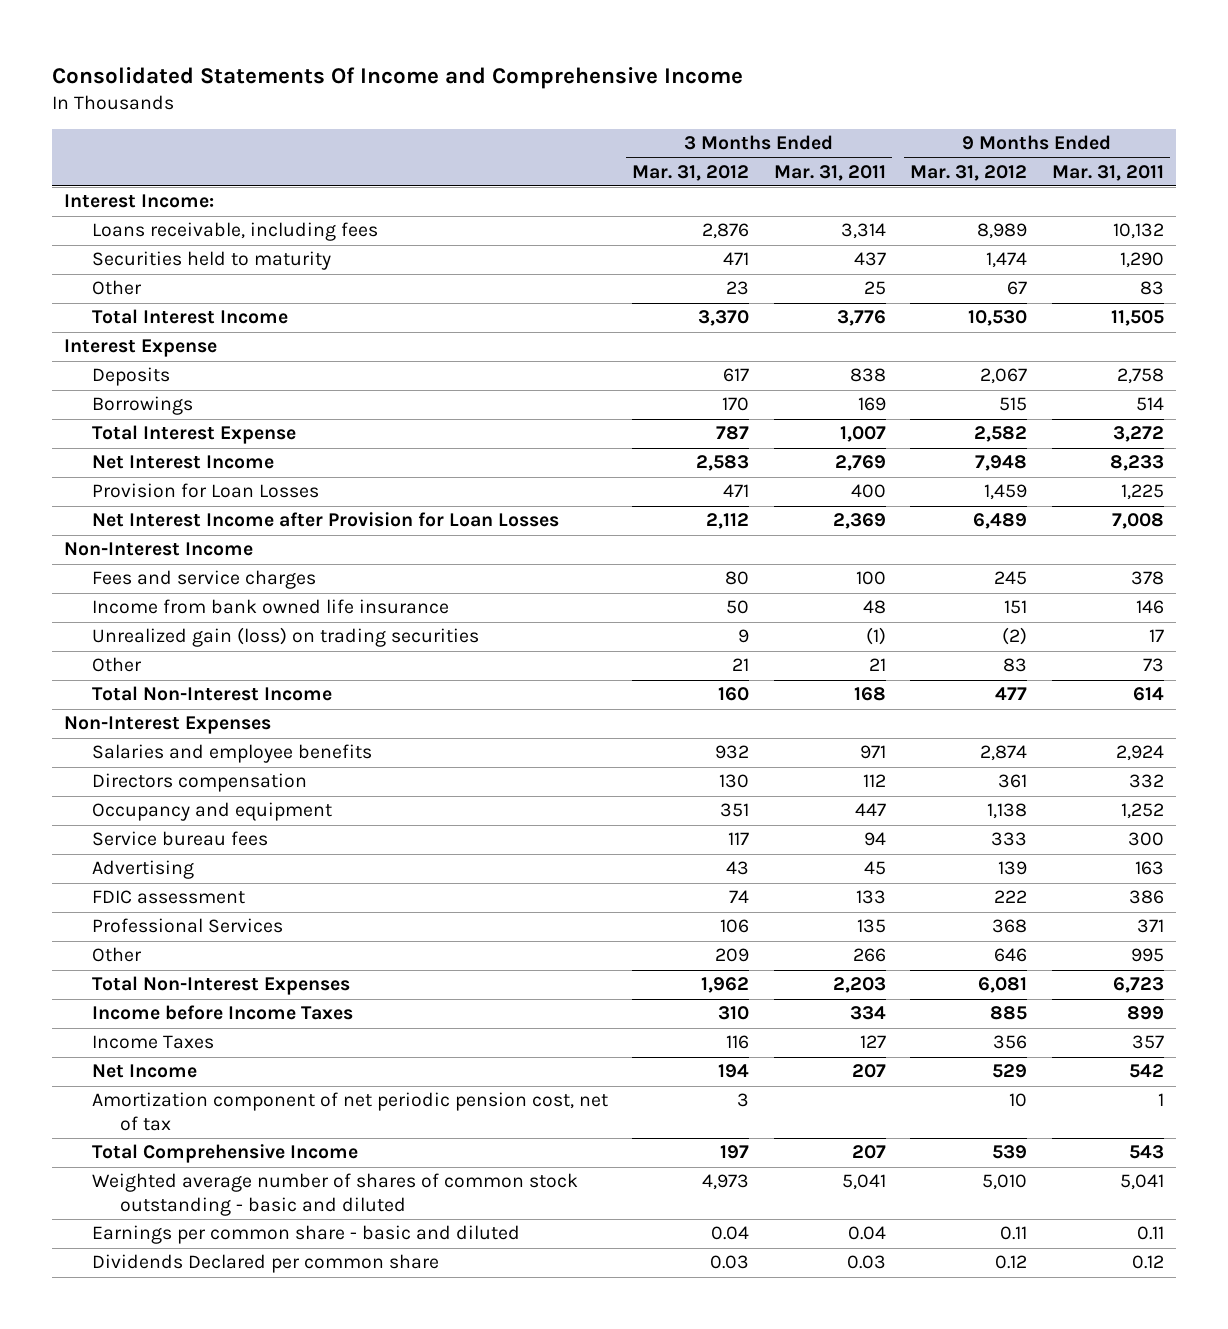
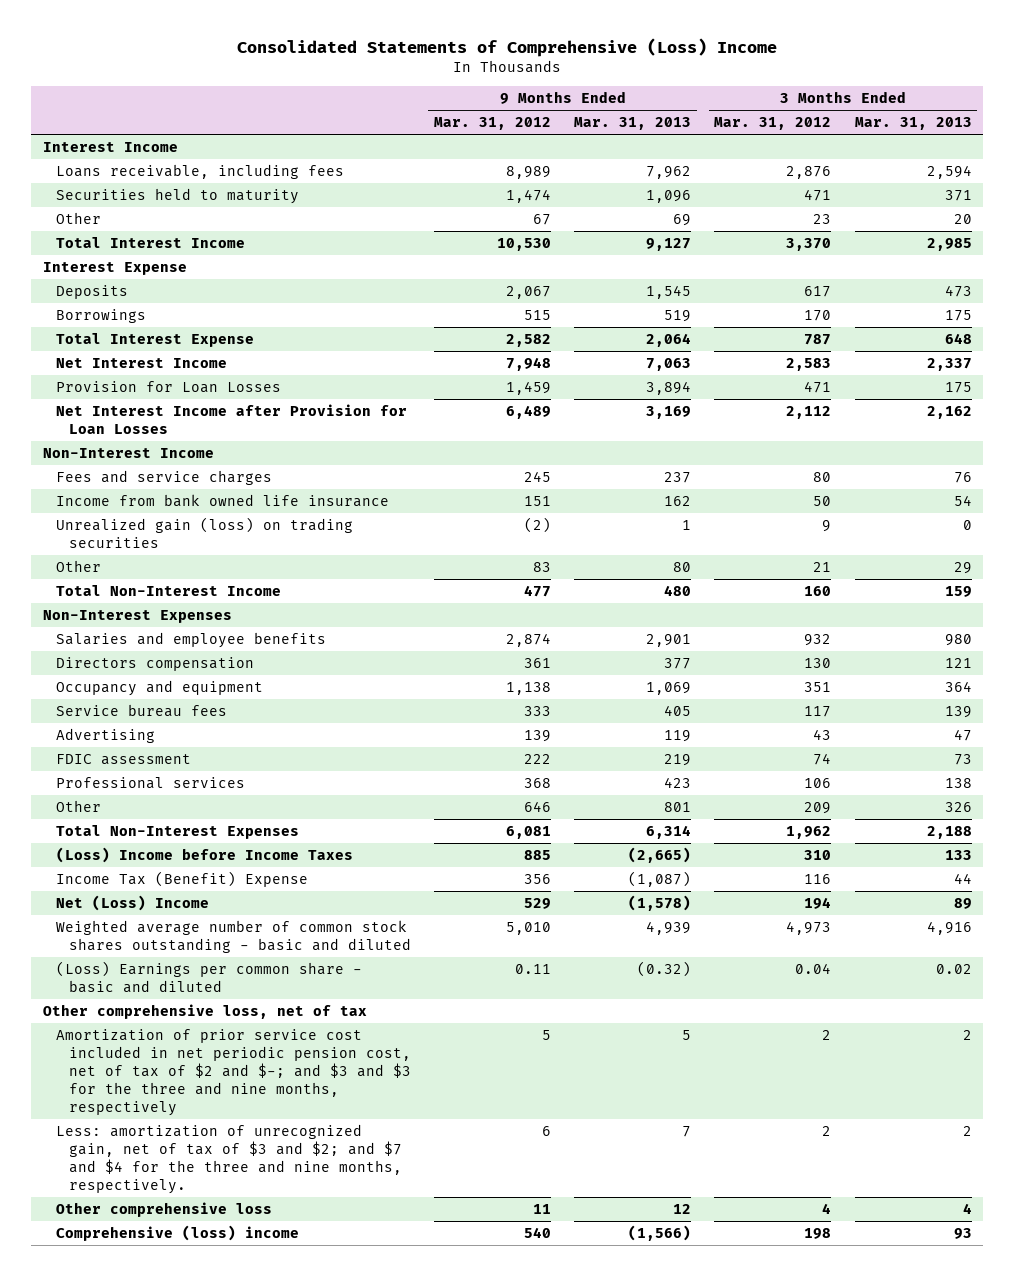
- Consolidated Statements Of Income and Comprehensive Income
+ Consolidated Statements of Comprehensive (Loss) Income
- | 3 Months Ended Mar. 31, 2012 | 3 Months Ended Mar. 31, 2011 | 9 Months Ended Mar. 31, 2012 | 9 Months Ended Mar. 31, 2011
+ | 9 Months Ended Mar. 31, 2012 | 9 Months Ended Mar. 31, 2013 | 3 Months Ended Mar. 31, 2012 | 3 Months Ended Mar. 31, 2013
- Interest Income:
+ Interest Income
- Professional Services | 106 | 135 | 368 | 371
+ Professional services | 368 | 423 | 106 | 138
- Income before Income Taxes | 310 | 334 | 885 | 899
- Income Taxes | 116 | 127 | 356 | 357
- Net Income | 194 | 207 | 529 | 542
- Amortization component of net periodic pension cost, net of tax | 3 | | 10 | 1
- Total Comprehensive Income | 197 | 207 | 539 | 543
- Weighted average number of shares of common stock outstanding - basic and diluted | 4,973 | 5,041 | 5,010 | 5,041
- Earnings per common share - basic and diluted | 0.04 | 0.04 | 0.11 | 0.11
- Dividends Declared per common share | 0.03 | 0.03 | 0.12 | 0.12
+ (Loss) Income before Income Taxes | 885 | (2,665) | 310 | 133
+ Income Tax (Benefit) Expense | 356 | (1,087) | 116 | 44
+ Net (Loss) Income | 529 | (1,578) | 194 | 89
+ Weighted average number of common stock shares outstanding - basic and diluted | 5,010 | 4,939 | 4,973 | 4,916
+ (Loss) Earnings per common share - basic and diluted | 0.11 | (0.32) | 0.04 | 0.02
+ Other comprehensive loss, net of tax
+ Amortization of prior service cost included in net periodic pension cost, net of tax of $2 and $-; and $3 and $3 for the three and nine months, respectively | 5 | 5 | 2 | 2
+ Less: amortization of unrecognized gain, net of tax of $3 and $2; and $7 and $4 for the three and nine months, respectively. | 6 | 7 | 2 | 2
+ Other comprehensive loss | 11 | 12 | 4 | 4
+ Comprehensive (loss) income | 540 | (1,566) | 198 | 93

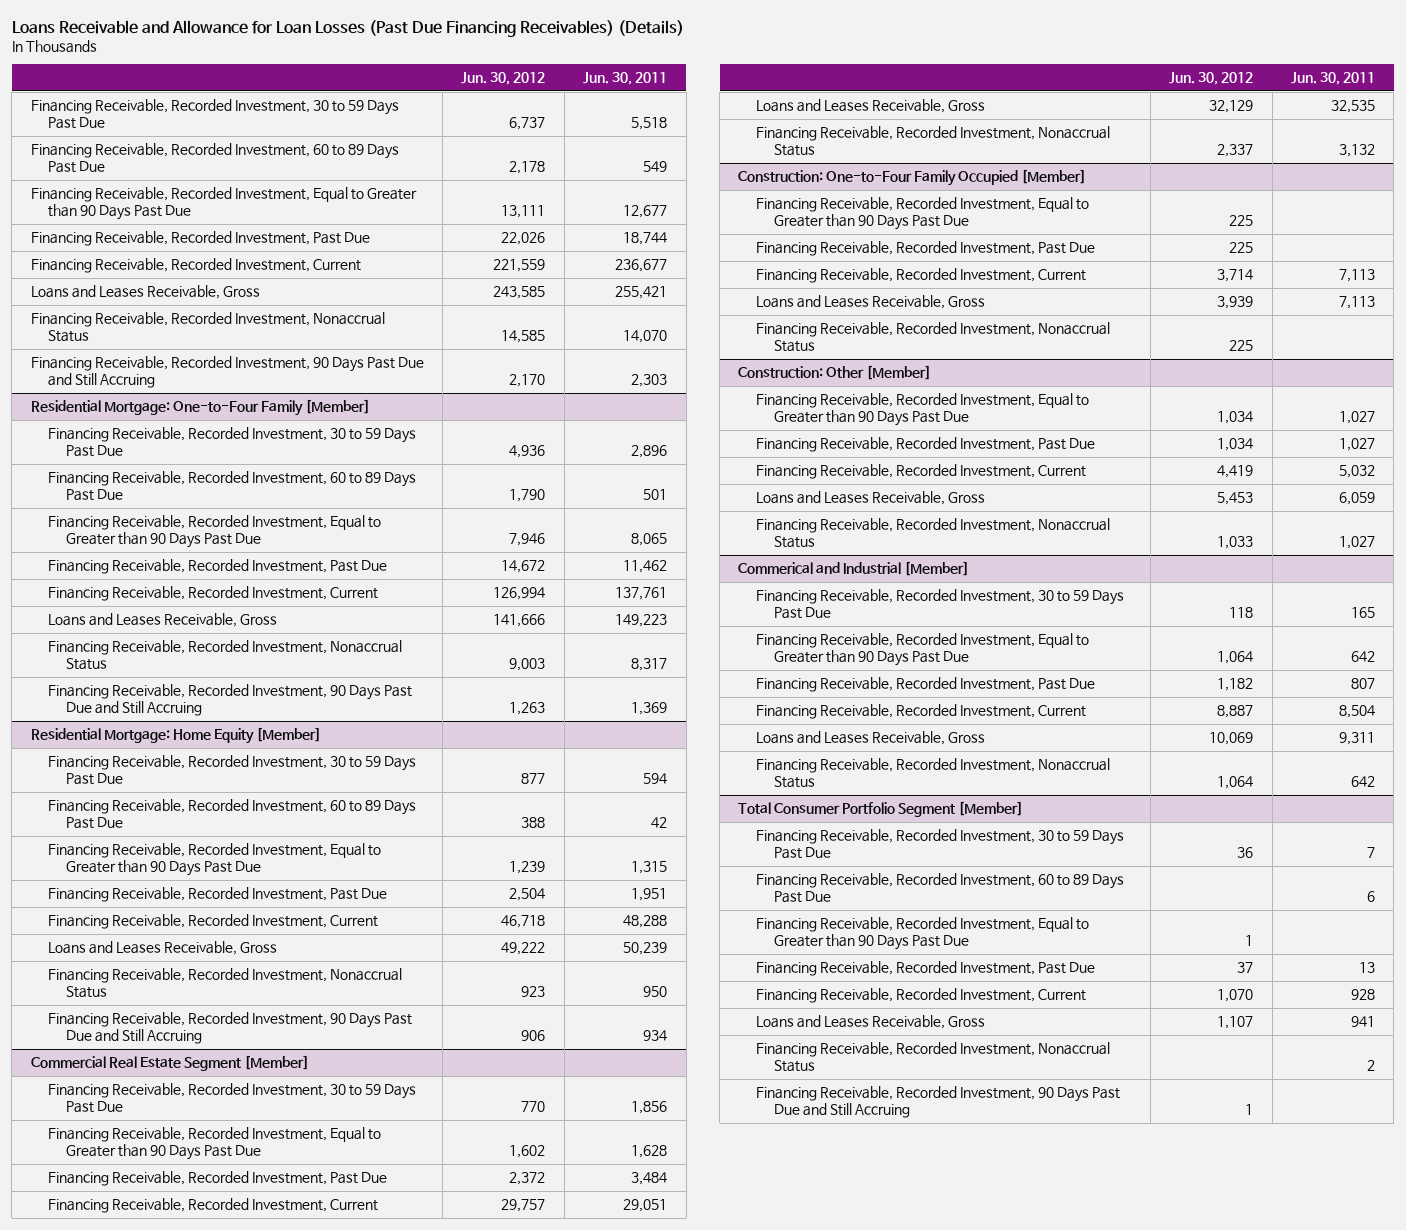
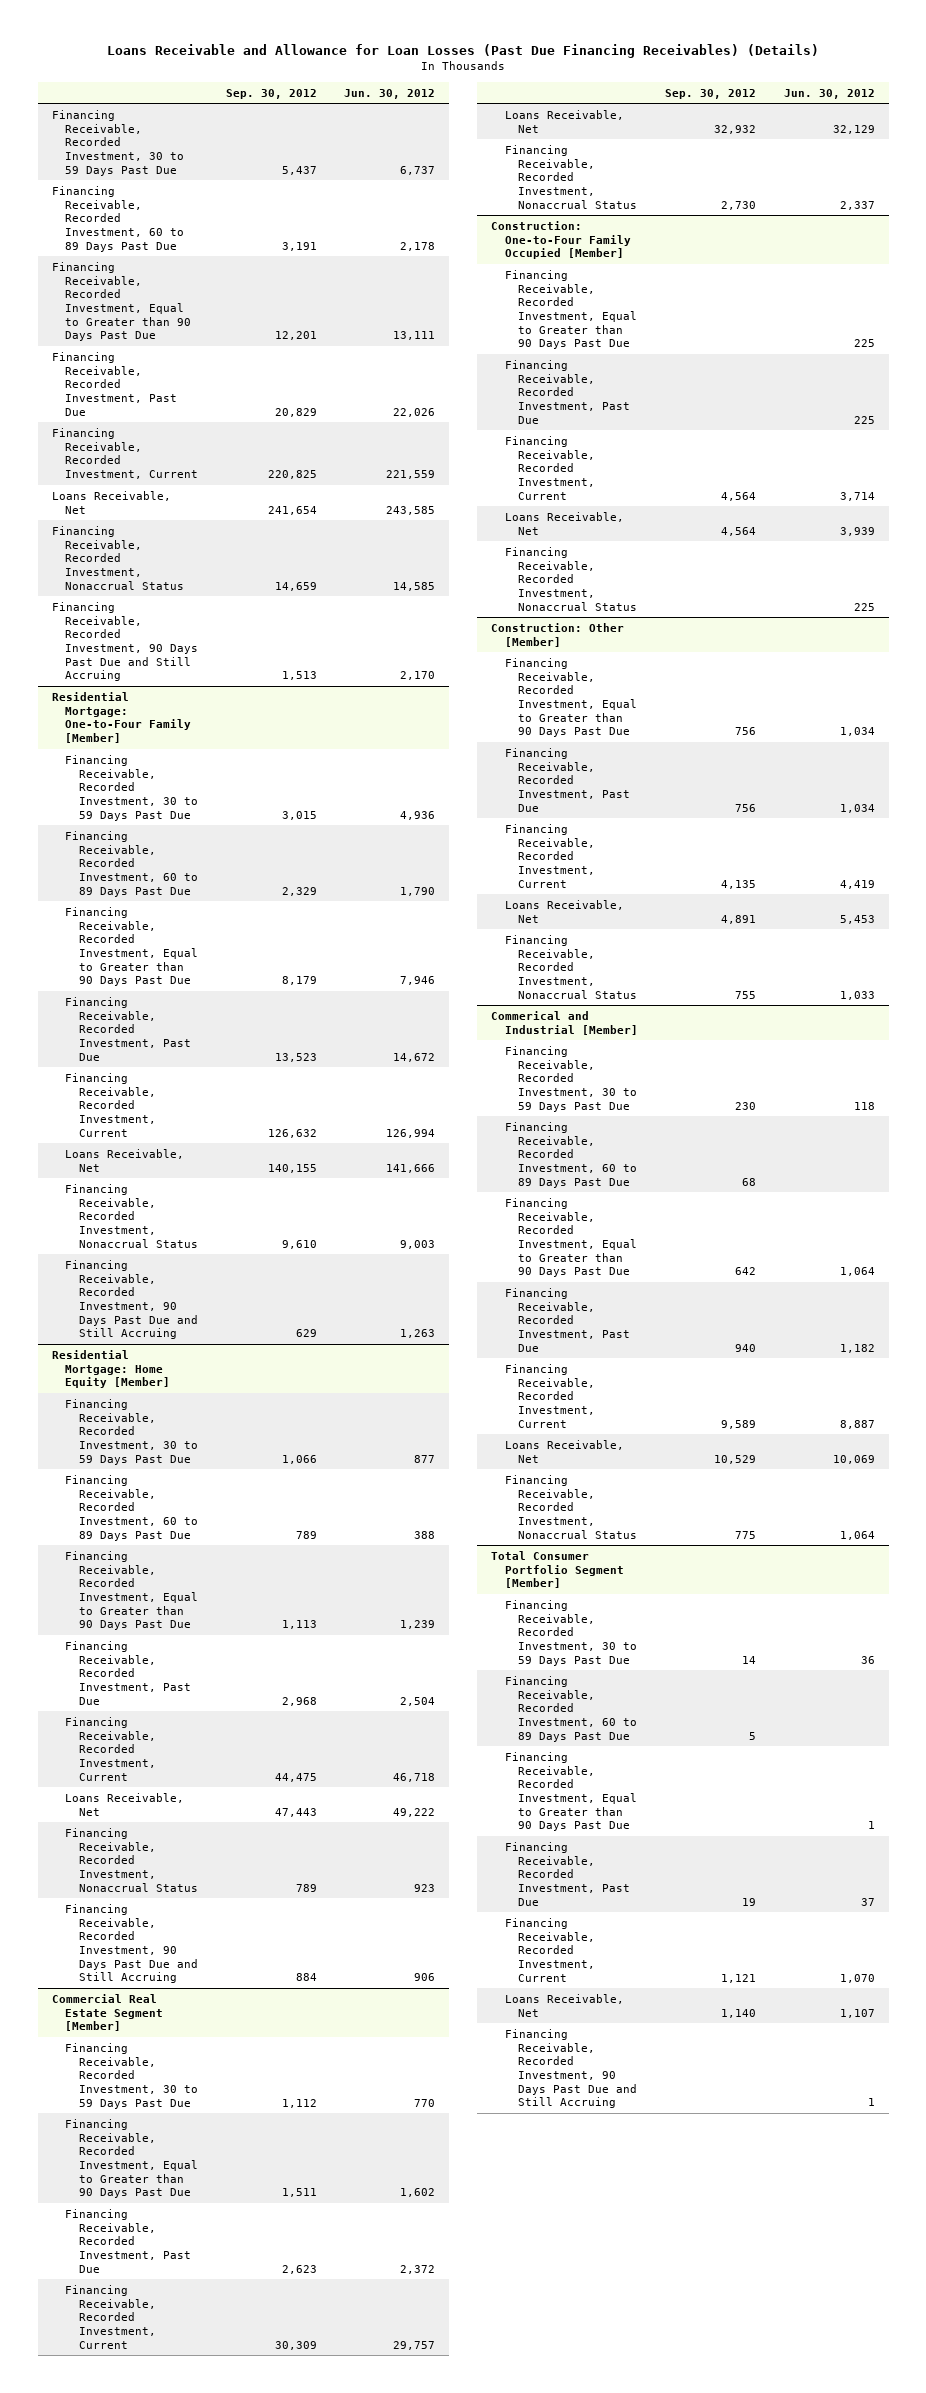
- | Jun. 30, 2012 | Jun. 30, 2011
+ | Sep. 30, 2012 | Jun. 30, 2012
- Loans and Leases Receivable, Gross | 243,585 | 255,421
+ Loans Receivable, Net | 241,654 | 243,585
@ Residential Mortgage: One-to-Four Family [Member]
- Loans and Leases Receivable, Gross | 141,666 | 149,223
+ Loans Receivable, Net | 140,155 | 141,666
@ Residential Mortgage: Home Equity [Member]
- Loans and Leases Receivable, Gross | 49,222 | 50,239
+ Loans Receivable, Net | 47,443 | 49,222
@ Commercial Real Estate Segment [Member]
- Loans and Leases Receivable, Gross | 32,129 | 32,535
+ Loans Receivable, Net | 32,932 | 32,129
@ Construction: One-to-Four Family Occupied [Member]
- Loans and Leases Receivable, Gross | 3,939 | 7,113
+ Loans Receivable, Net | 4,564 | 3,939
@ Construction: Other [Member]
- Loans and Leases Receivable, Gross | 5,453 | 6,059
+ Loans Receivable, Net | 4,891 | 5,453
@ Commerical and Industrial [Member]
+ Financing Receivable, Recorded Investment, 60 to 89 Days Past Due | 68 |
- Loans and Leases Receivable, Gross | 10,069 | 9,311
+ Loans Receivable, Net | 10,529 | 10,069
@ Total Consumer Portfolio Segment [Member]
- Loans and Leases Receivable, Gross | 1,107 | 941
- Financing Receivable, Recorded Investment, Nonaccrual Status | | 2
+ Loans Receivable, Net | 1,140 | 1,107

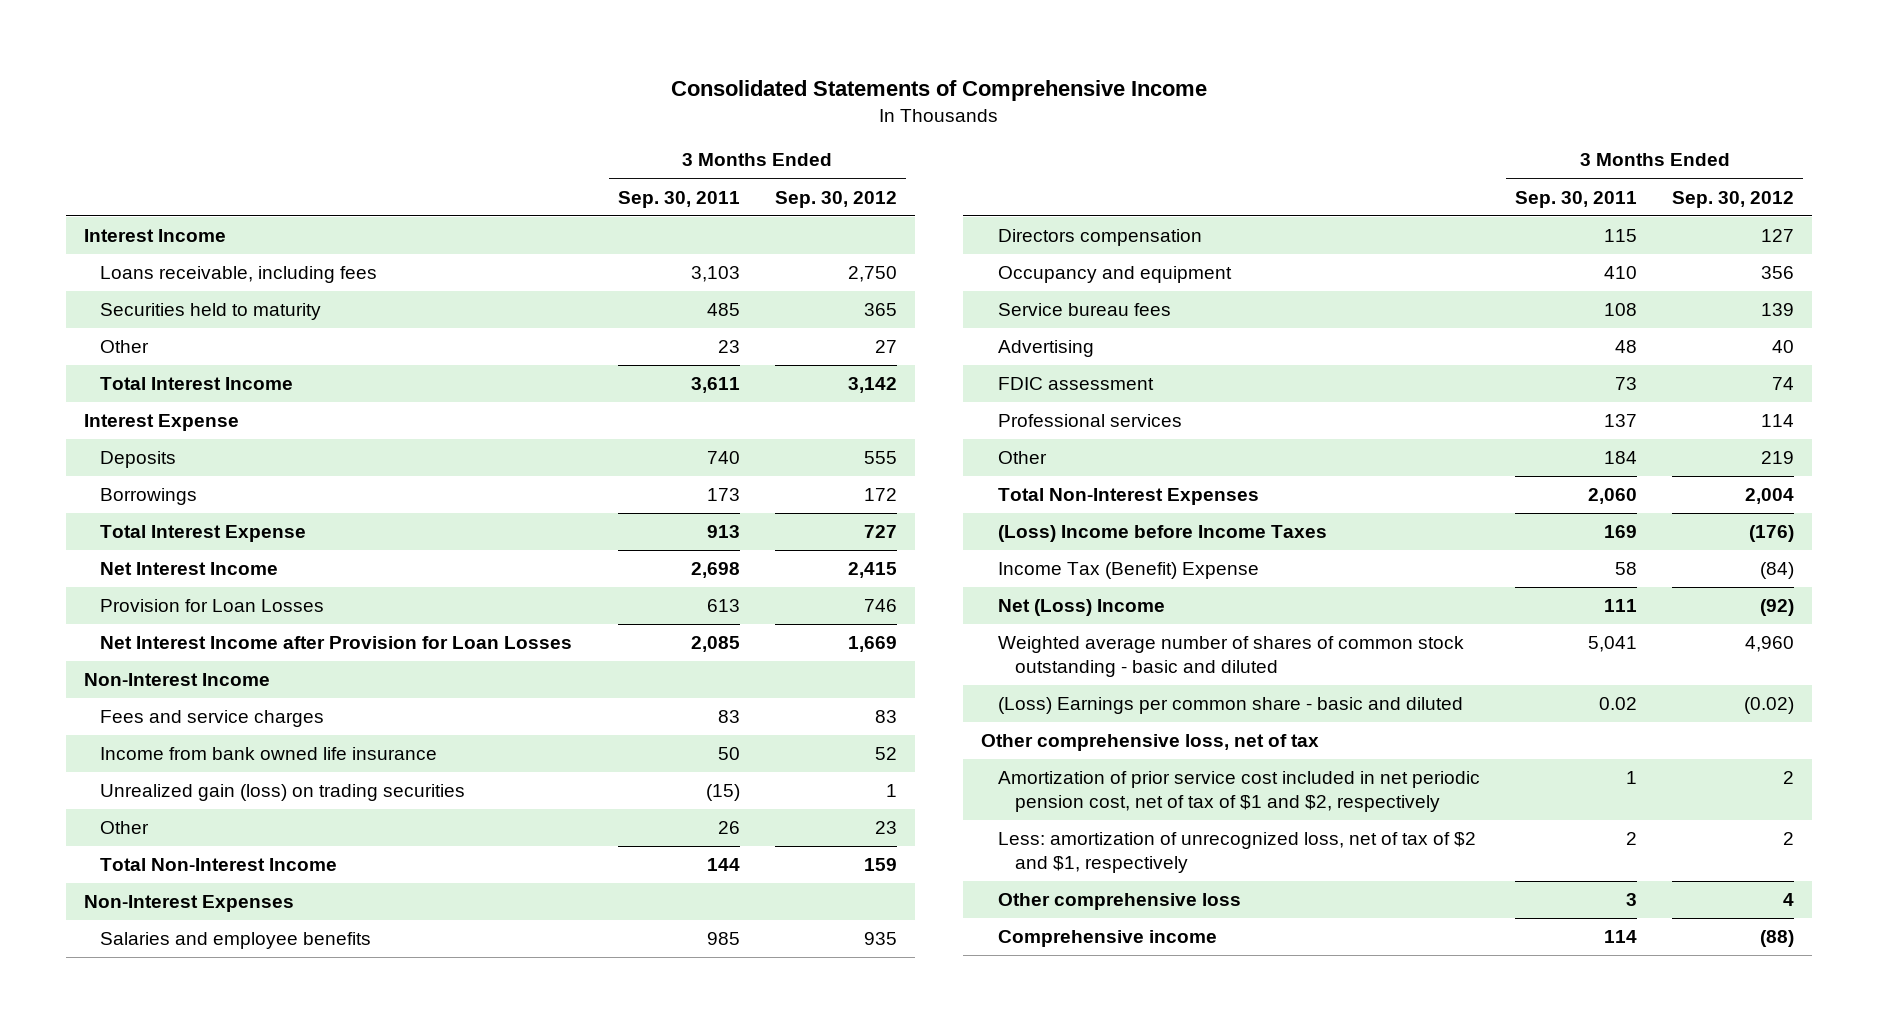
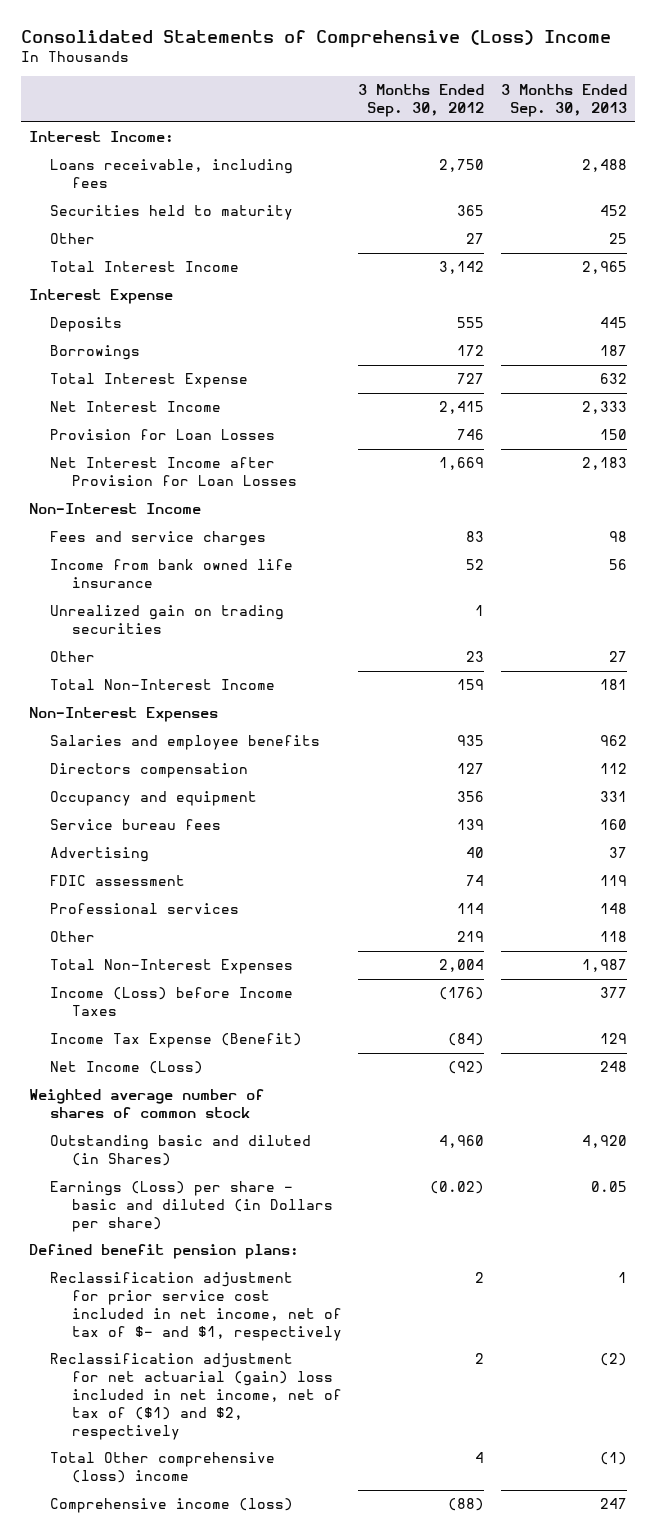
- Consolidated Statements of Comprehensive Income
+ Consolidated Statements of Comprehensive (Loss) Income
- | 3 Months Ended Sep. 30, 2011 | 3 Months Ended Sep. 30, 2012
+ | 3 Months Ended Sep. 30, 2012 | 3 Months Ended Sep. 30, 2013
- Interest Income
+ Interest Income:
- Unrealized gain (loss) on trading securities | (15) | 1
+ Unrealized gain on trading securities | 1 |
- (Loss) Income before Income Taxes | 169 | (176)
- Income Tax (Benefit) Expense | 58 | (84)
- Net (Loss) Income | 111 | (92)
- Weighted average number of shares of common stock outstanding - basic and diluted | 5,041 | 4,960
- (Loss) Earnings per common share - basic and diluted | 0.02 | (0.02)
- Other comprehensive loss, net of tax
- Amortization of prior service cost included in net periodic pension cost, net of tax of $1 and $2, respectively | 1 | 2
- Less: amortization of unrecognized loss, net of tax of $2 and $1, respectively | 2 | 2
- Other comprehensive loss | 3 | 4
- Comprehensive income | 114 | (88)
+ Income (Loss) before Income Taxes | (176) | 377
+ Income Tax Expense (Benefit) | (84) | 129
+ Net Income (Loss) | (92) | 248
+ Weighted average number of shares of common stock
+ Outstanding basic and diluted (in Shares) | 4,960 | 4,920
+ Earnings (Loss) per share - basic and diluted (in Dollars per share) | (0.02) | 0.05
+ Defined benefit pension plans:
+ Reclassification adjustment for prior service cost included in net income, net of tax of $- and $1, respectively | 2 | 1
+ Reclassification adjustment for net actuarial (gain) loss included in net income, net of tax of ($1) and $2, respectively | 2 | (2)
+ Total Other comprehensive (loss) income | 4 | (1)
+ Comprehensive income (loss) | (88) | 247

